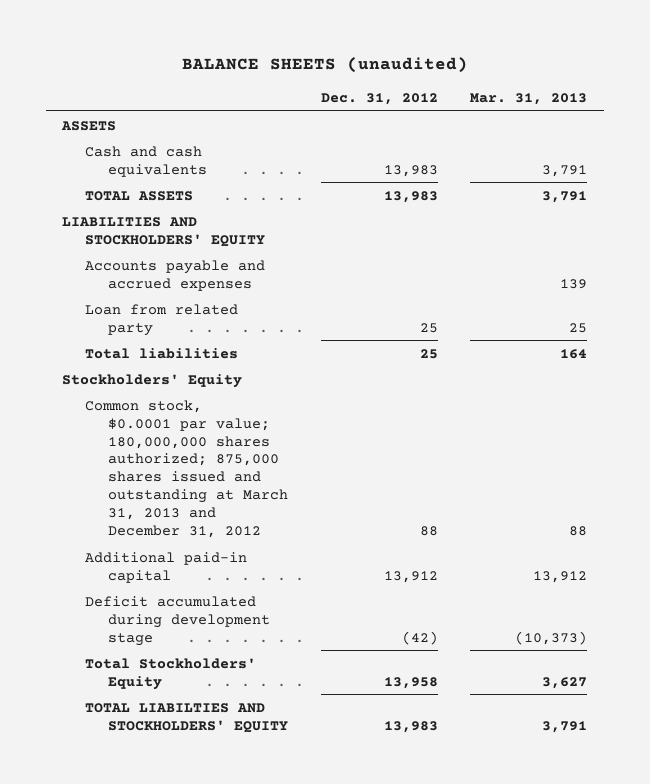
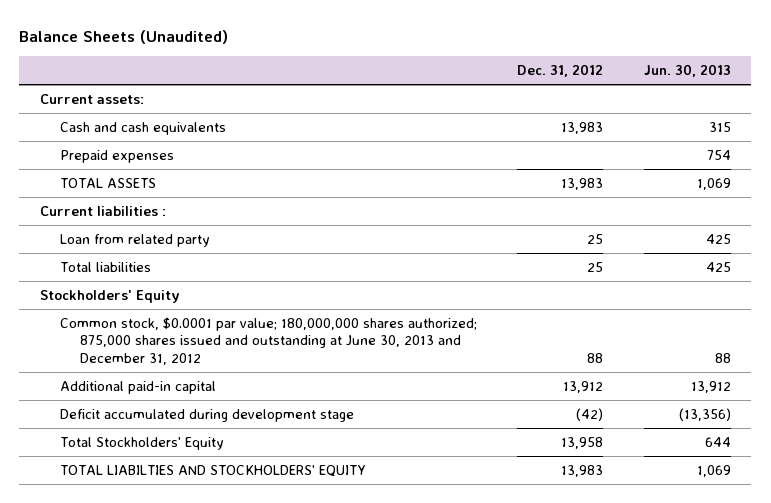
- BALANCE SHEETS (unaudited)
+ Balance Sheets (Unaudited)
- | Dec. 31, 2012 | Mar. 31, 2013
+ | Dec. 31, 2012 | Jun. 30, 2013
- ASSETS
+ Current assets:
+ Prepaid expenses | | 754
- LIABILITIES AND STOCKHOLDERS' EQUITY
- Accounts payable and accrued expenses | | 139
+ Current liabilities :
- Common stock, $0.0001 par value; 180,000,000 shares authorized; 875,000 shares issued and outstanding at March 31, 2013 and December 31, 2012 | 88 | 88
+ Common stock, $0.0001 par value; 180,000,000 shares authorized; 875,000 shares issued and outstanding at June 30, 2013 and December 31, 2012 | 88 | 88

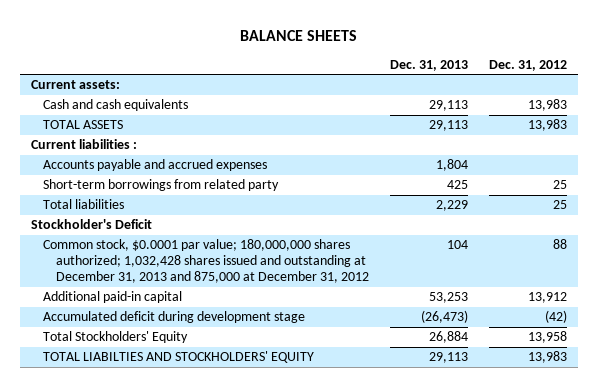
- Balance Sheets (Unaudited)
+ BALANCE SHEETS
- | Dec. 31, 2012 | Jun. 30, 2013
+ | Dec. 31, 2013 | Dec. 31, 2012
- Prepaid expenses | | 754
- Loan from related party | 25 | 425
+ Accounts payable and accrued expenses | 1,804 |
+ Short-term borrowings from related party | 425 | 25
- Stockholders' Equity
- Common stock, $0.0001 par value; 180,000,000 shares authorized; 875,000 shares issued and outstanding at June 30, 2013 and December 31, 2012 | 88 | 88
+ Stockholder's Deficit
+ Common stock, $0.0001 par value; 180,000,000 shares authorized; 1,032,428 shares issued and outstanding at December 31, 2013 and 875,000 at December 31, 2012 | 104 | 88
- Deficit accumulated during development stage | (42) | (13,356)
+ Accumulated deficit during development stage | (26,473) | (42)

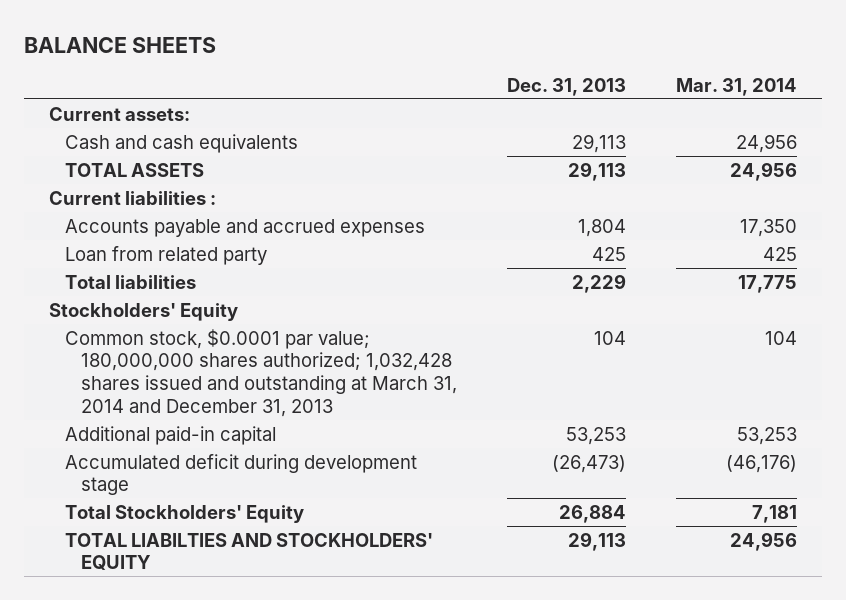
- | Dec. 31, 2013 | Dec. 31, 2012
+ | Dec. 31, 2013 | Mar. 31, 2014
- Short-term borrowings from related party | 425 | 25
+ Loan from related party | 425 | 425
- Stockholder's Deficit
- Common stock, $0.0001 par value; 180,000,000 shares authorized; 1,032,428 shares issued and outstanding at December 31, 2013 and 875,000 at December 31, 2012 | 104 | 88
+ Stockholders' Equity
+ Common stock, $0.0001 par value; 180,000,000 shares authorized; 1,032,428 shares issued and outstanding at March 31, 2014 and December 31, 2013 | 104 | 104

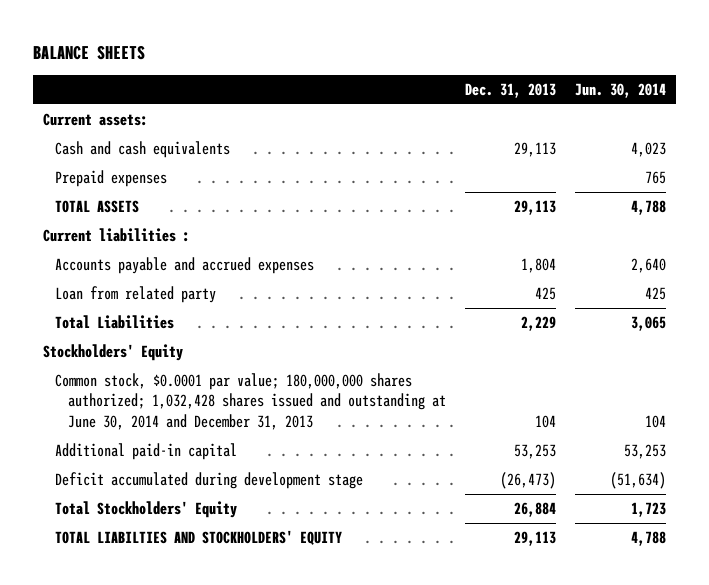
- | Dec. 31, 2013 | Mar. 31, 2014
+ | Dec. 31, 2013 | Jun. 30, 2014
+ Prepaid expenses | | 765
- Total liabilities | 2,229 | 17,775
+ Total Liabilities | 2,229 | 3,065
- Common stock, $0.0001 par value; 180,000,000 shares authorized; 1,032,428 shares issued and outstanding at March 31, 2014 and December 31, 2013 | 104 | 104
+ Common stock, $0.0001 par value; 180,000,000 shares authorized; 1,032,428 shares issued and outstanding at June 30, 2014 and December 31, 2013 | 104 | 104
- Accumulated deficit during development stage | (26,473) | (46,176)
+ Deficit accumulated during development stage | (26,473) | (51,634)

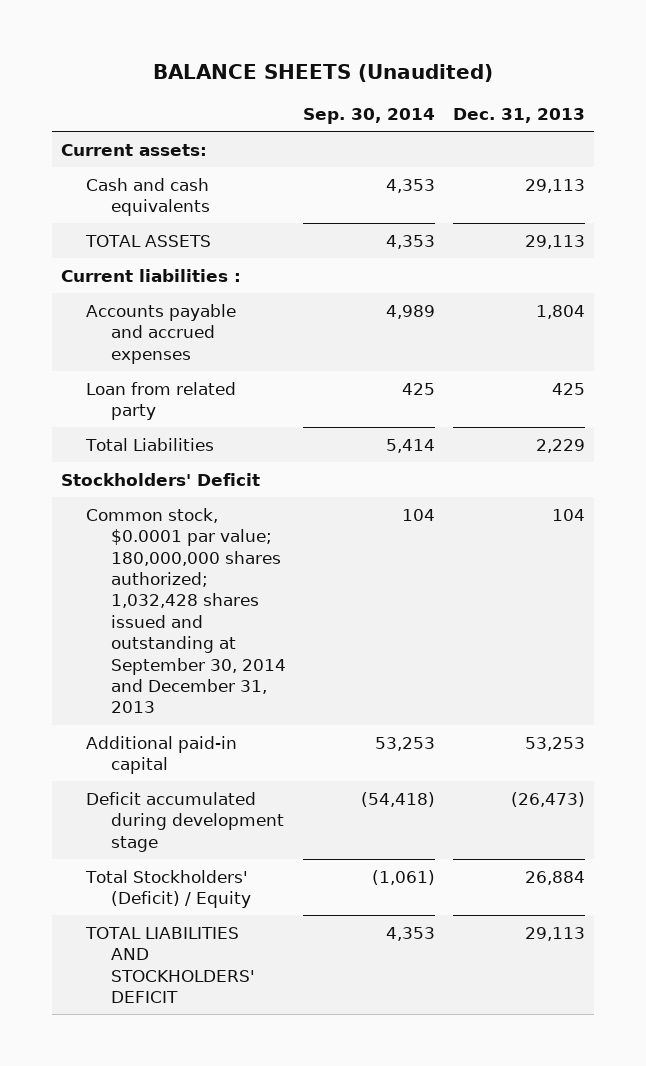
- BALANCE SHEETS
+ BALANCE SHEETS (Unaudited)
- | Dec. 31, 2013 | Jun. 30, 2014
+ | Sep. 30, 2014 | Dec. 31, 2013
- Prepaid expenses | | 765
- Stockholders' Equity
- Common stock, $0.0001 par value; 180,000,000 shares authorized; 1,032,428 shares issued and outstanding at June 30, 2014 and December 31, 2013 | 104 | 104
+ Stockholders' Deficit
+ Common stock, $0.0001 par value; 180,000,000 shares authorized; 1,032,428 shares issued and outstanding at September 30, 2014 and December 31, 2013 | 104 | 104
- Total Stockholders' Equity | 26,884 | 1,723
- TOTAL LIABILTIES AND STOCKHOLDERS' EQUITY | 29,113 | 4,788
+ Total Stockholders' (Deficit) / Equity | (1,061) | 26,884
+ TOTAL LIABILITIES AND STOCKHOLDERS' DEFICIT | 4,353 | 29,113

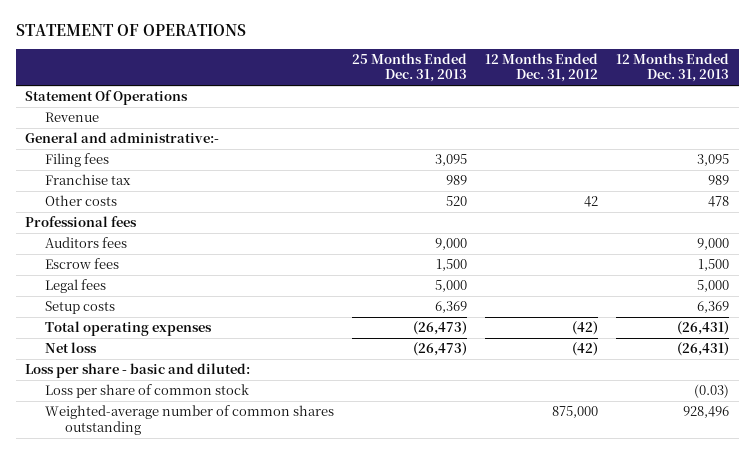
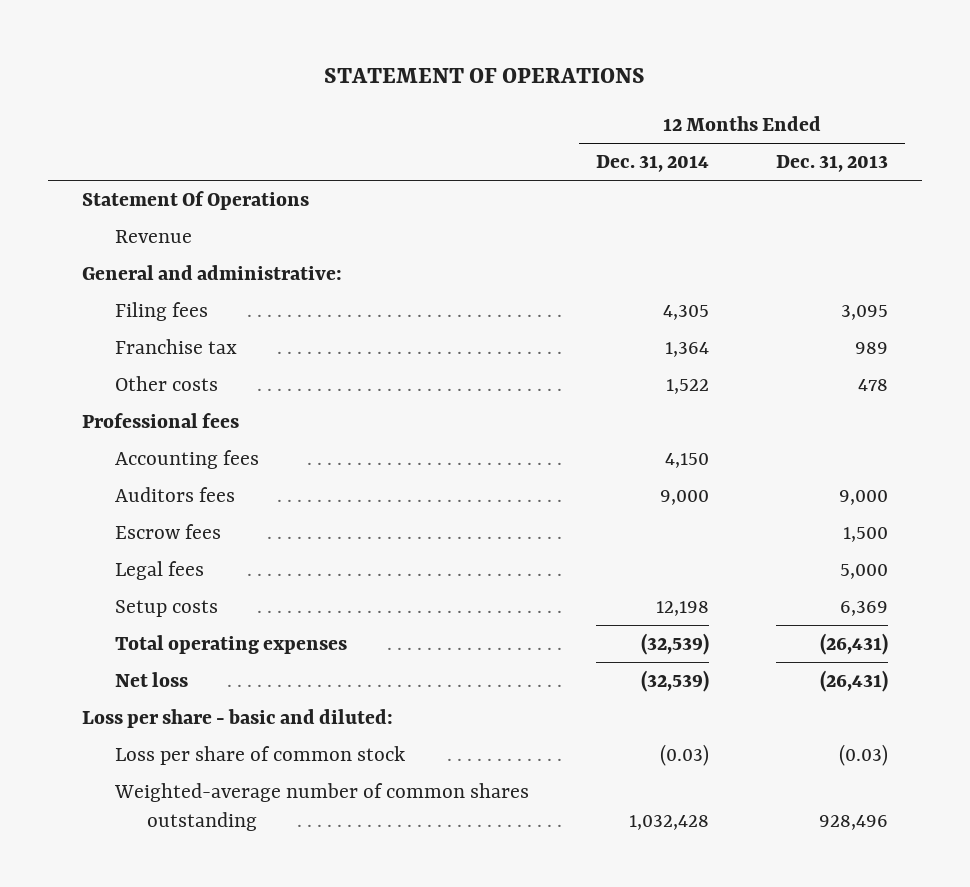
- | 25 Months Ended Dec. 31, 2013 | 12 Months Ended Dec. 31, 2012 | 12 Months Ended Dec. 31, 2013
+ | 12 Months Ended Dec. 31, 2014 | 12 Months Ended Dec. 31, 2013
- General and administrative:-
+ General and administrative:
+ Accounting fees | 4,150 |

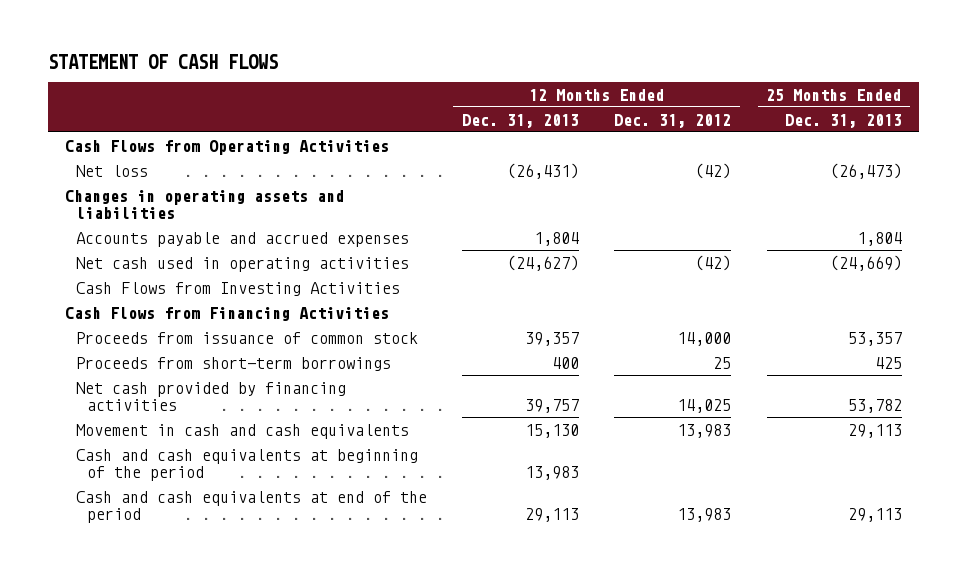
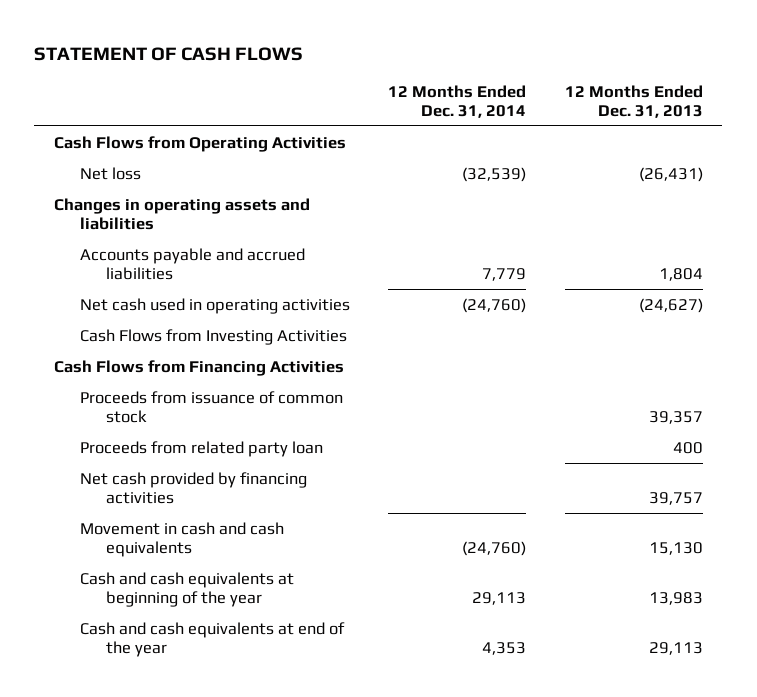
- | 12 Months Ended Dec. 31, 2013 | 12 Months Ended Dec. 31, 2012 | 25 Months Ended Dec. 31, 2013
+ | 12 Months Ended Dec. 31, 2014 | 12 Months Ended Dec. 31, 2013
- Accounts payable and accrued expenses | 1,804 | | 1,804
+ Accounts payable and accrued liabilities | 7,779 | 1,804
- Proceeds from short-term borrowings | 400 | 25 | 425
+ Proceeds from related party loan | | 400
- Cash and cash equivalents at beginning of the period | 13,983 | |
- Cash and cash equivalents at end of the period | 29,113 | 13,983 | 29,113
+ Cash and cash equivalents at beginning of the year | 29,113 | 13,983
+ Cash and cash equivalents at end of the year | 4,353 | 29,113

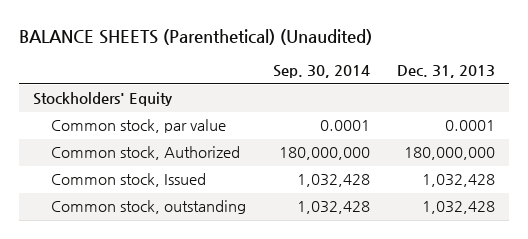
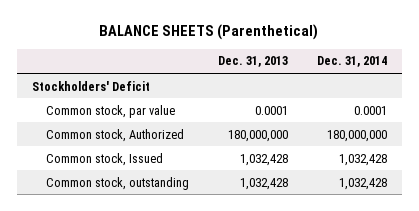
- BALANCE SHEETS (Parenthetical) (Unaudited)
+ BALANCE SHEETS (Parenthetical)
- | Sep. 30, 2014 | Dec. 31, 2013
+ | Dec. 31, 2013 | Dec. 31, 2014
- Stockholders' Equity
+ Stockholders' Deficit

